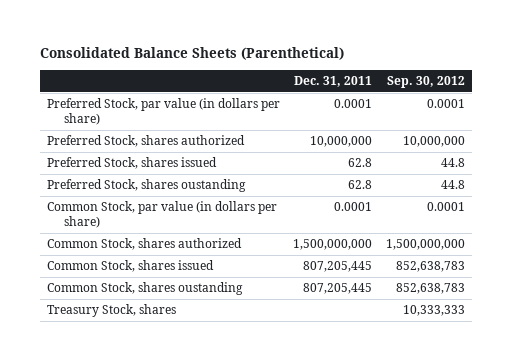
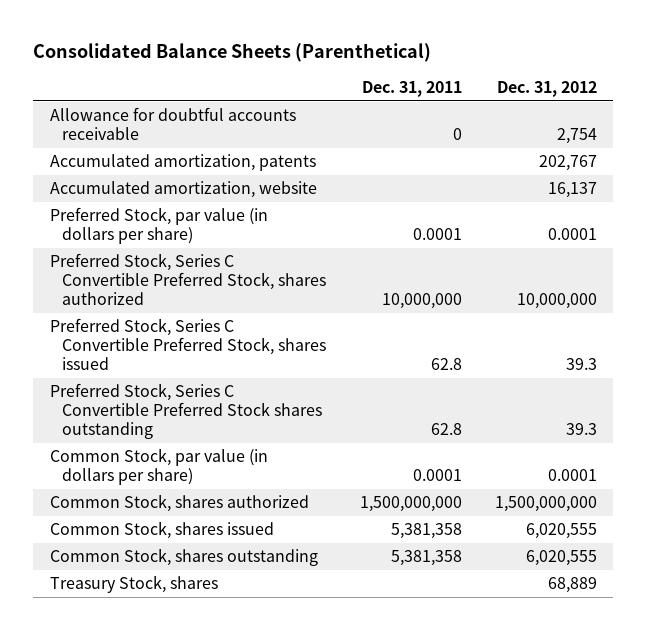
- | Dec. 31, 2011 | Sep. 30, 2012
+ | Dec. 31, 2011 | Dec. 31, 2012
+ Allowance for doubtful accounts receivable | 0 | 2,754
+ Accumulated amortization, patents | | 202,767
+ Accumulated amortization, website | | 16,137
- Preferred Stock, shares authorized | 10,000,000 | 10,000,000
- Preferred Stock, shares issued | 62.8 | 44.8
- Preferred Stock, shares oustanding | 62.8 | 44.8
+ Preferred Stock, Series C Convertible Preferred Stock, shares authorized | 10,000,000 | 10,000,000
+ Preferred Stock, Series C Convertible Preferred Stock, shares issued | 62.8 | 39.3
+ Preferred Stock, Series C Convertible Preferred Stock shares outstanding | 62.8 | 39.3
- Common Stock, shares issued | 807,205,445 | 852,638,783
- Common Stock, shares oustanding | 807,205,445 | 852,638,783
+ Common Stock, shares issued | 5,381,358 | 6,020,555
+ Common Stock, shares outstanding | 5,381,358 | 6,020,555

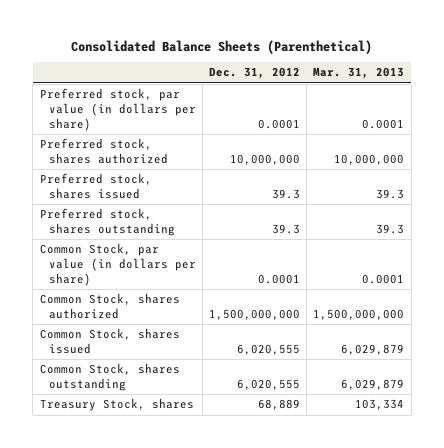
- | Dec. 31, 2011 | Dec. 31, 2012
+ | Dec. 31, 2012 | Mar. 31, 2013
- Allowance for doubtful accounts receivable | 0 | 2,754
- Accumulated amortization, patents | | 202,767
- Accumulated amortization, website | | 16,137
- Preferred Stock, par value (in dollars per share) | 0.0001 | 0.0001
- Preferred Stock, Series C Convertible Preferred Stock, shares authorized | 10,000,000 | 10,000,000
- Preferred Stock, Series C Convertible Preferred Stock, shares issued | 62.8 | 39.3
- Preferred Stock, Series C Convertible Preferred Stock shares outstanding | 62.8 | 39.3
+ Preferred stock, par value (in dollars per share) | 0.0001 | 0.0001
+ Preferred stock, shares authorized | 10,000,000 | 10,000,000
+ Preferred stock, shares issued | 39.3 | 39.3
+ Preferred stock, shares outstanding | 39.3 | 39.3

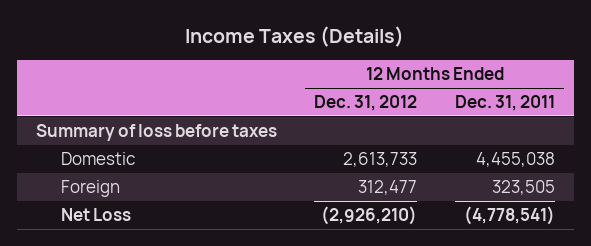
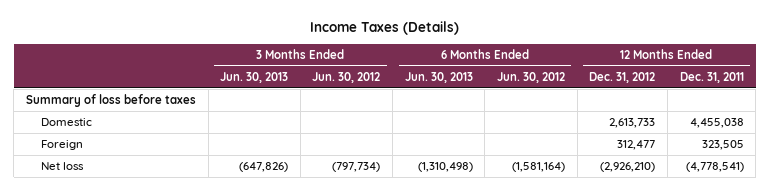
- | 12 Months Ended Dec. 31, 2012 | 12 Months Ended Dec. 31, 2011
+ | 3 Months Ended Jun. 30, 2013 | 3 Months Ended Jun. 30, 2012 | 6 Months Ended Jun. 30, 2013 | 6 Months Ended Jun. 30, 2012 | 12 Months Ended Dec. 31, 2012 | 12 Months Ended Dec. 31, 2011
- Net Loss | (2,926,210) | (4,778,541)
+ Net loss | (647,826) | (797,734) | (1,310,498) | (1,581,164) | (2,926,210) | (4,778,541)

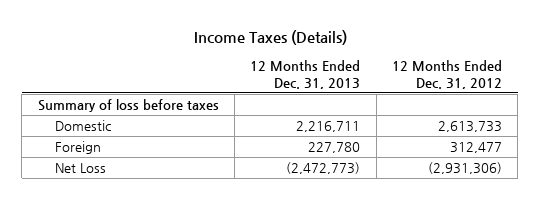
- | 3 Months Ended Jun. 30, 2013 | 3 Months Ended Jun. 30, 2012 | 6 Months Ended Jun. 30, 2013 | 6 Months Ended Jun. 30, 2012 | 12 Months Ended Dec. 31, 2012 | 12 Months Ended Dec. 31, 2011
+ | 12 Months Ended Dec. 31, 2013 | 12 Months Ended Dec. 31, 2012
- Net loss | (647,826) | (797,734) | (1,310,498) | (1,581,164) | (2,926,210) | (4,778,541)
+ Net Loss | (2,472,773) | (2,931,306)

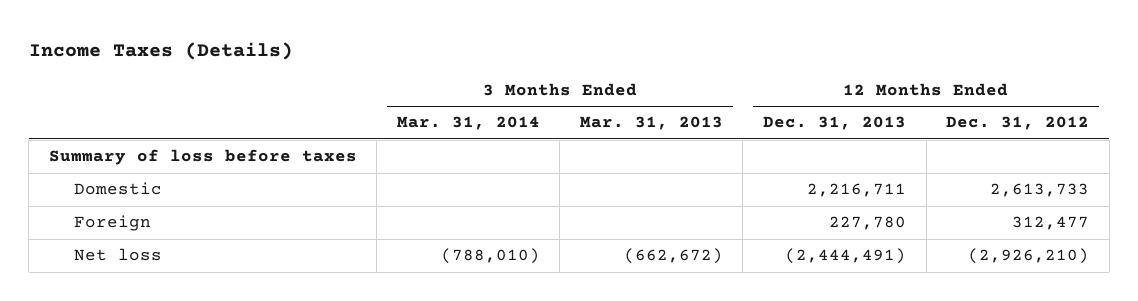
- | 12 Months Ended Dec. 31, 2013 | 12 Months Ended Dec. 31, 2012
+ | 3 Months Ended Mar. 31, 2014 | 3 Months Ended Mar. 31, 2013 | 12 Months Ended Dec. 31, 2013 | 12 Months Ended Dec. 31, 2012
- Net Loss | (2,472,773) | (2,931,306)
+ Net loss | (788,010) | (662,672) | (2,444,491) | (2,926,210)

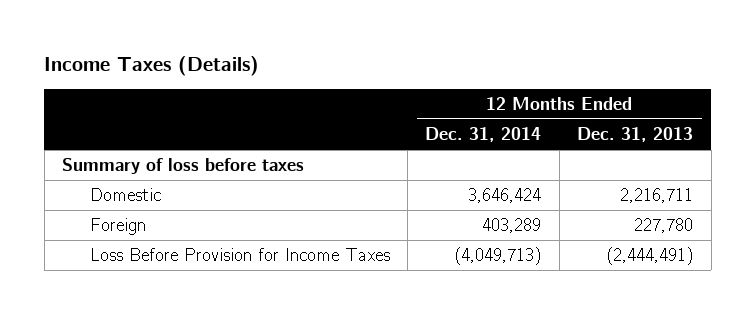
- | 3 Months Ended Mar. 31, 2014 | 3 Months Ended Mar. 31, 2013 | 12 Months Ended Dec. 31, 2013 | 12 Months Ended Dec. 31, 2012
+ | 12 Months Ended Dec. 31, 2014 | 12 Months Ended Dec. 31, 2013
- Net loss | (788,010) | (662,672) | (2,444,491) | (2,926,210)
+ Loss Before Provision for Income Taxes | (4,049,713) | (2,444,491)

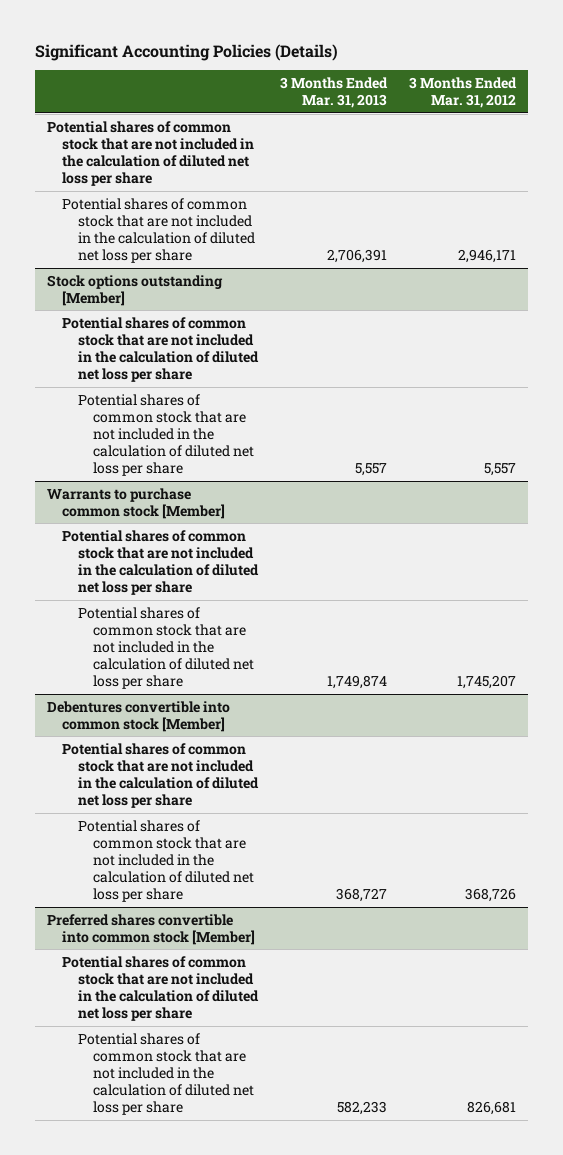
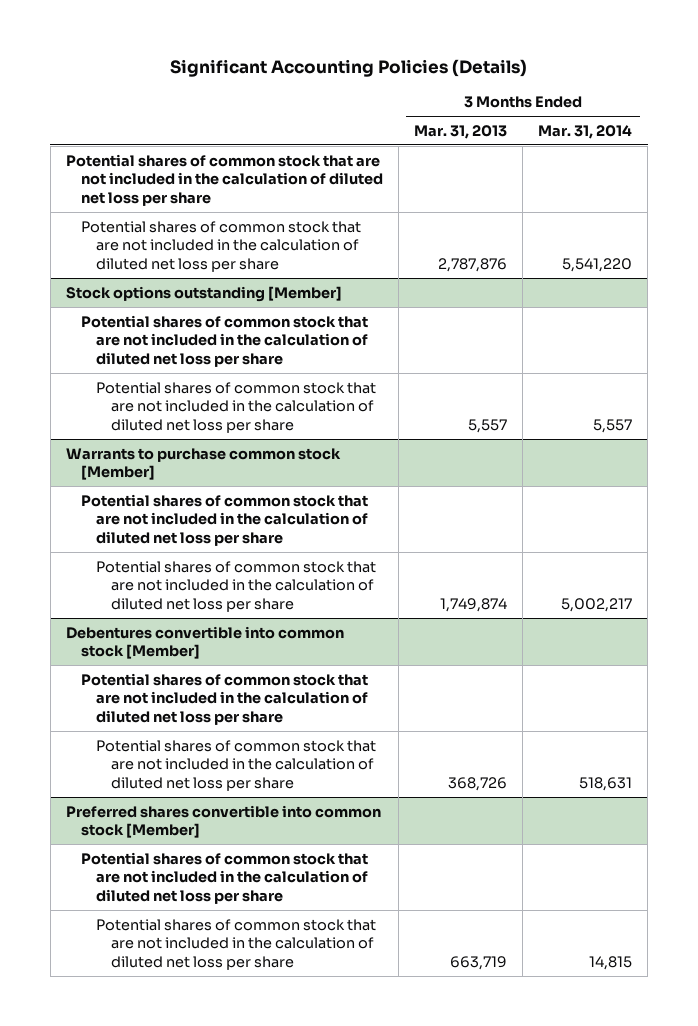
- | 3 Months Ended Mar. 31, 2013 | 3 Months Ended Mar. 31, 2012
+ | 3 Months Ended Mar. 31, 2013 | 3 Months Ended Mar. 31, 2014
- Potential shares of common stock that are not included in the calculation of diluted net loss per share | 2,706,391 | 2,946,171
+ Potential shares of common stock that are not included in the calculation of diluted net loss per share | 2,787,876 | 5,541,220
@ Debentures convertible into common stock [Member]
- Potential shares of common stock that are not included in the calculation of diluted net loss per share | 368,727 | 368,726
+ Potential shares of common stock that are not included in the calculation of diluted net loss per share | 368,726 | 518,631
@ Preferred shares convertible into common stock [Member]
- Potential shares of common stock that are not included in the calculation of diluted net loss per share | 582,233 | 826,681
+ Potential shares of common stock that are not included in the calculation of diluted net loss per share | 663,719 | 14,815

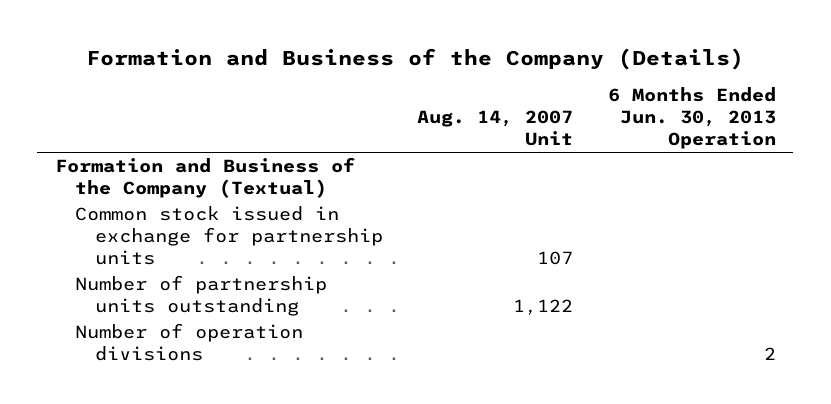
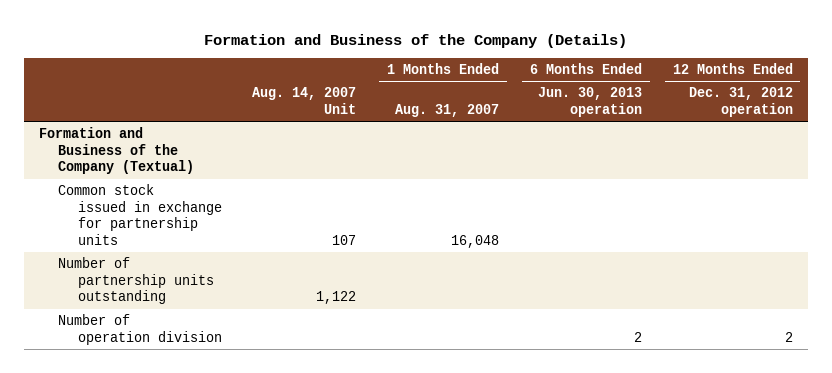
- | Aug. 14, 2007 Unit | 6 Months Ended Jun. 30, 2013 Operation
+ | Aug. 14, 2007 Unit | 1 Months Ended Aug. 31, 2007 | 6 Months Ended Jun. 30, 2013 operation | 12 Months Ended Dec. 31, 2012 operation
- Number of operation divisions | | 2
+ Number of operation division | | | 2 | 2

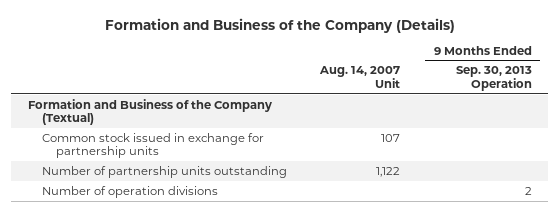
- | Aug. 14, 2007 Unit | 1 Months Ended Aug. 31, 2007 | 6 Months Ended Jun. 30, 2013 operation | 12 Months Ended Dec. 31, 2012 operation
+ | Aug. 14, 2007 Unit | 9 Months Ended Sep. 30, 2013 Operation
- Number of operation division | | | 2 | 2
+ Number of operation divisions | | 2

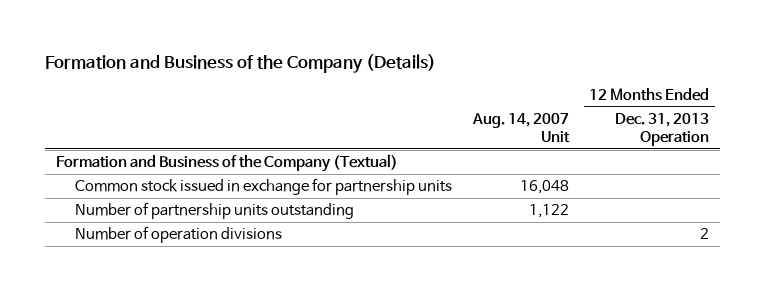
- | Aug. 14, 2007 Unit | 9 Months Ended Sep. 30, 2013 Operation
+ | Aug. 14, 2007 Unit | 12 Months Ended Dec. 31, 2013 Operation
- Common stock issued in exchange for partnership units | 107 |
+ Common stock issued in exchange for partnership units | 16,048 |

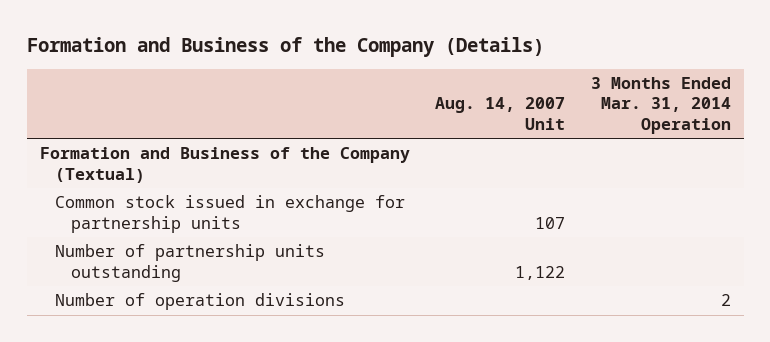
- | Aug. 14, 2007 Unit | 12 Months Ended Dec. 31, 2013 Operation
+ | Aug. 14, 2007 Unit | 3 Months Ended Mar. 31, 2014 Operation
- Common stock issued in exchange for partnership units | 16,048 |
+ Common stock issued in exchange for partnership units | 107 |

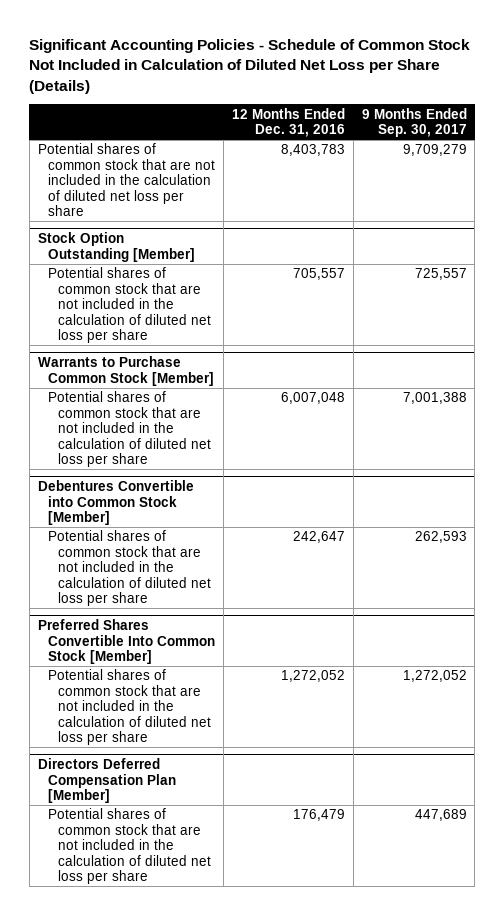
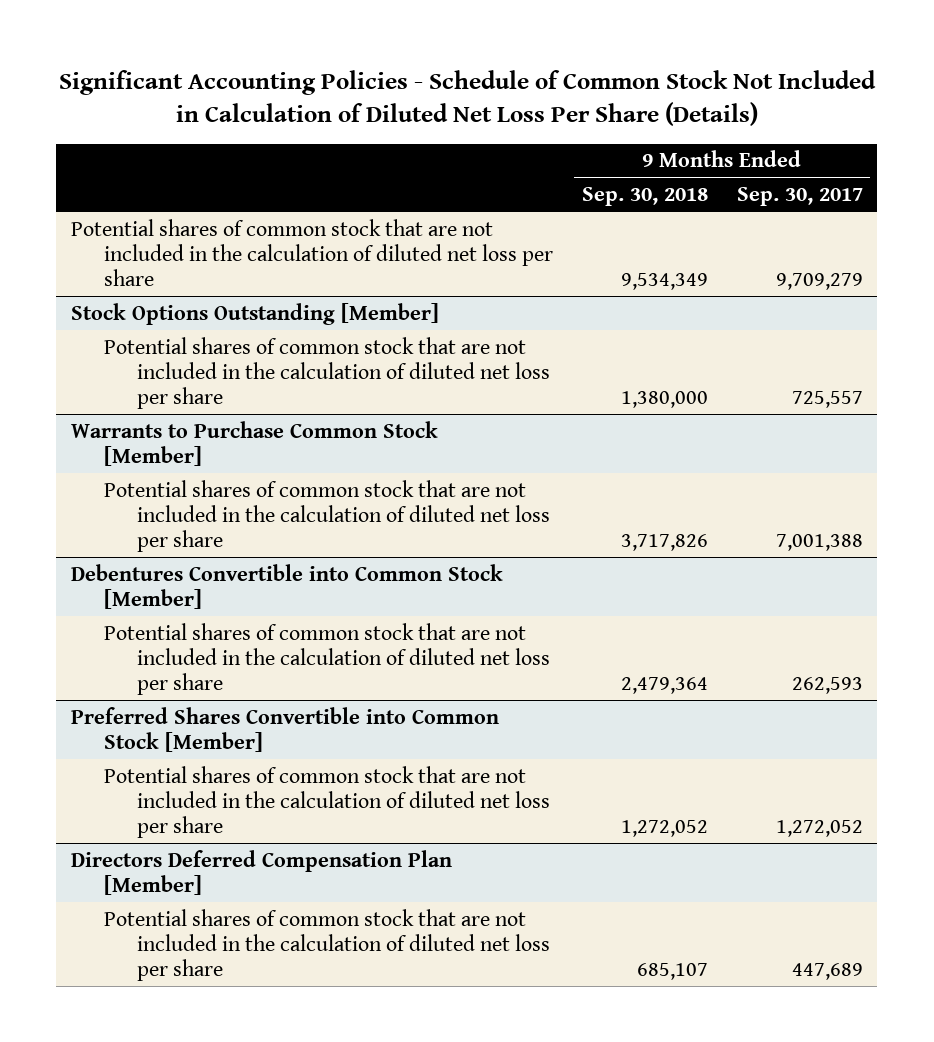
- Significant Accounting Policies - Schedule of Common Stock Not Included in Calculation of Diluted Net Loss per Share (Details)
+ Significant Accounting Policies - Schedule of Common Stock Not Included in Calculation of Diluted Net Loss Per Share (Details)
- | 12 Months Ended Dec. 31, 2016 | 9 Months Ended Sep. 30, 2017
+ | 9 Months Ended Sep. 30, 2018 | 9 Months Ended Sep. 30, 2017
- Stock Option Outstanding [Member]
+ Stock Options Outstanding [Member]
- Preferred Shares Convertible Into Common Stock [Member]
+ Preferred Shares Convertible into Common Stock [Member]

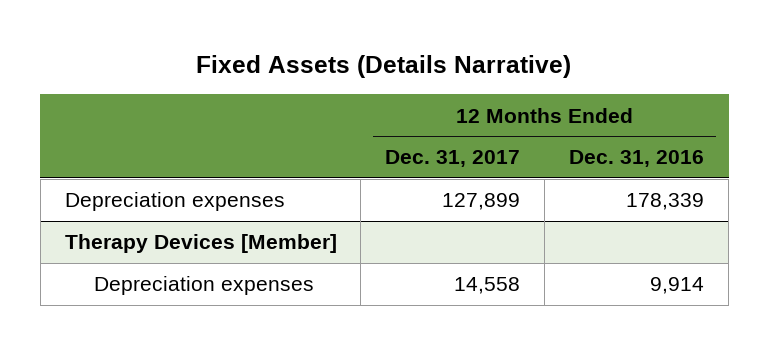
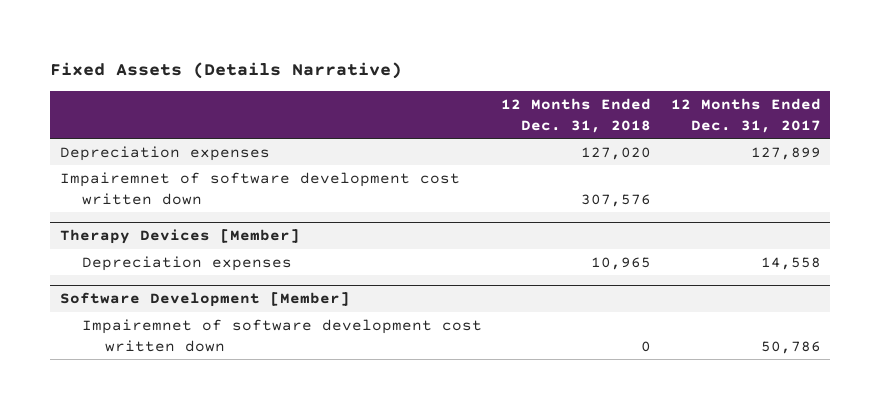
- | 12 Months Ended Dec. 31, 2017 | 12 Months Ended Dec. 31, 2016
+ | 12 Months Ended Dec. 31, 2018 | 12 Months Ended Dec. 31, 2017
+ Impairemnet of software development cost written down | 307,576 |
+ Software Development [Member]
+ Impairemnet of software development cost written down | 0 | 50,786

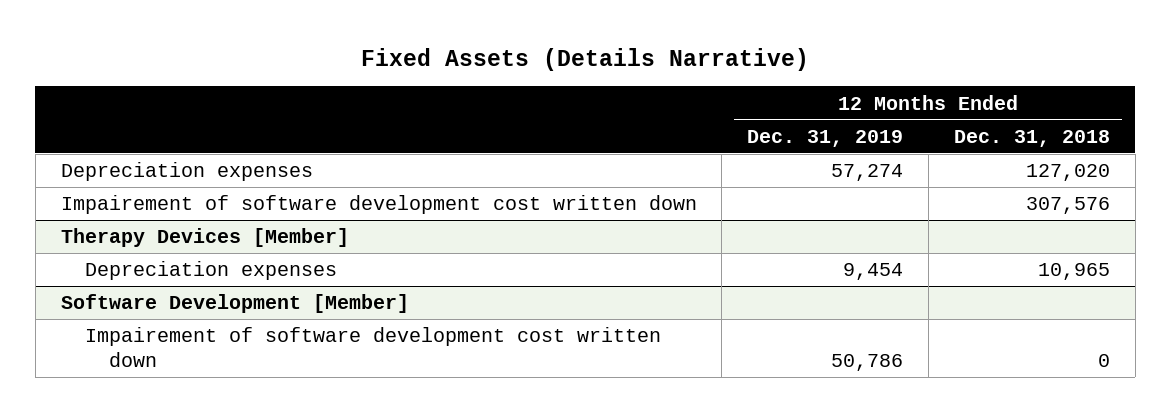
- | 12 Months Ended Dec. 31, 2018 | 12 Months Ended Dec. 31, 2017
+ | 12 Months Ended Dec. 31, 2019 | 12 Months Ended Dec. 31, 2018
- Impairemnet of software development cost written down | 307,576 |
+ Impairement of software development cost written down | | 307,576
@ Software Development [Member]
- Impairemnet of software development cost written down | 0 | 50,786
+ Impairement of software development cost written down | 50,786 | 0

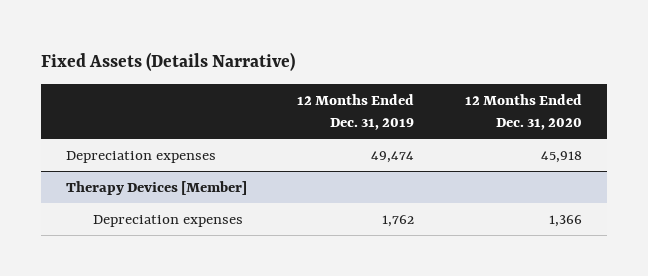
- | 12 Months Ended Dec. 31, 2019 | 12 Months Ended Dec. 31, 2018
+ | 12 Months Ended Dec. 31, 2019 | 12 Months Ended Dec. 31, 2020
- Depreciation expenses | 57,274 | 127,020
- Impairement of software development cost written down | | 307,576
+ Depreciation expenses | 49,474 | 45,918
@ Therapy Devices [Member]
- Depreciation expenses | 9,454 | 10,965
- Software Development [Member]
- Impairement of software development cost written down | 50,786 | 0
@ Therapy Devices [Member]
+ Depreciation expenses | 1,762 | 1,366

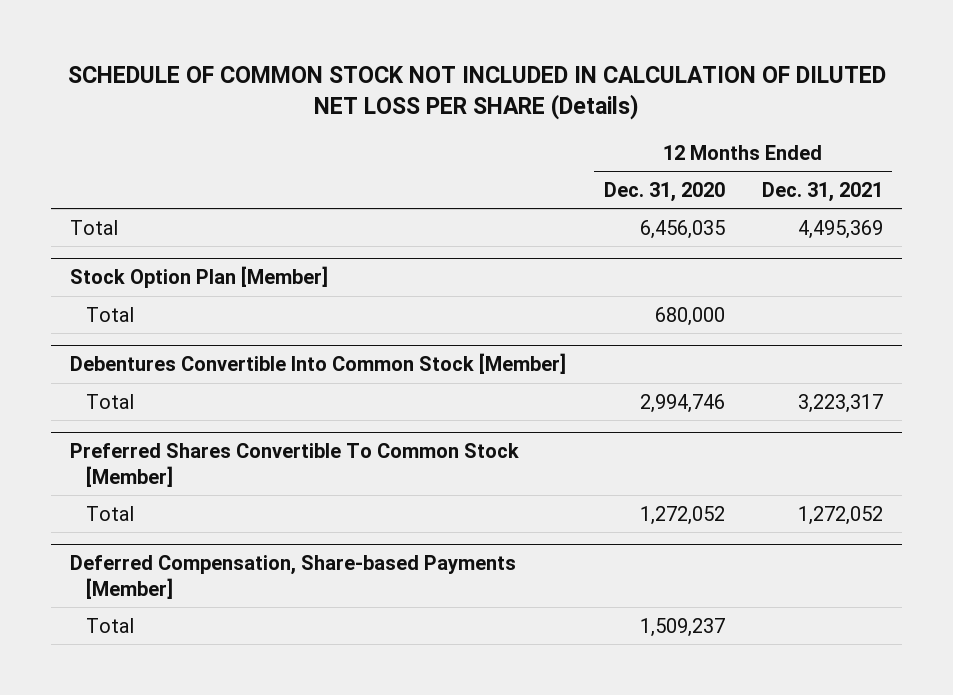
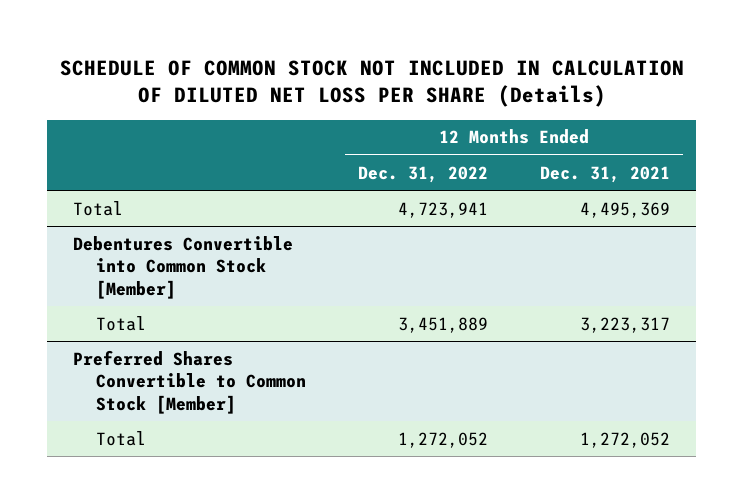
- | 12 Months Ended Dec. 31, 2020 | 12 Months Ended Dec. 31, 2021
+ | 12 Months Ended Dec. 31, 2022 | 12 Months Ended Dec. 31, 2021
- Stock Option Plan [Member]
- Total | 680,000 |
- Debentures Convertible Into Common Stock [Member]
+ Debentures Convertible into Common Stock [Member]
- Preferred Shares Convertible To Common Stock [Member]
+ Preferred Shares Convertible to Common Stock [Member]
- Deferred Compensation, Share-based Payments [Member]
- Total | 1,509,237 |

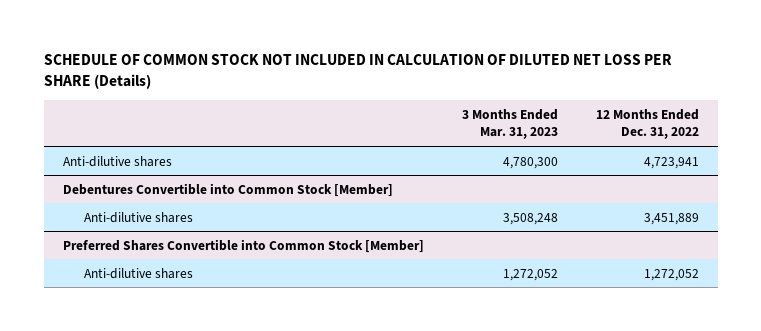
- | 12 Months Ended Dec. 31, 2022 | 12 Months Ended Dec. 31, 2021
+ | 3 Months Ended Mar. 31, 2023 | 12 Months Ended Dec. 31, 2022
- Total | 4,723,941 | 4,495,369
+ Anti-dilutive shares | 4,780,300 | 4,723,941
@ Debentures Convertible into Common Stock [Member]
- Total | 3,451,889 | 3,223,317
- Preferred Shares Convertible to Common Stock [Member]
- Total | 1,272,052 | 1,272,052
@ Debentures Convertible into Common Stock [Member]
+ Anti-dilutive shares | 3,508,248 | 3,451,889
+ Preferred Shares Convertible into Common Stock [Member]
+ Anti-dilutive shares | 1,272,052 | 1,272,052

